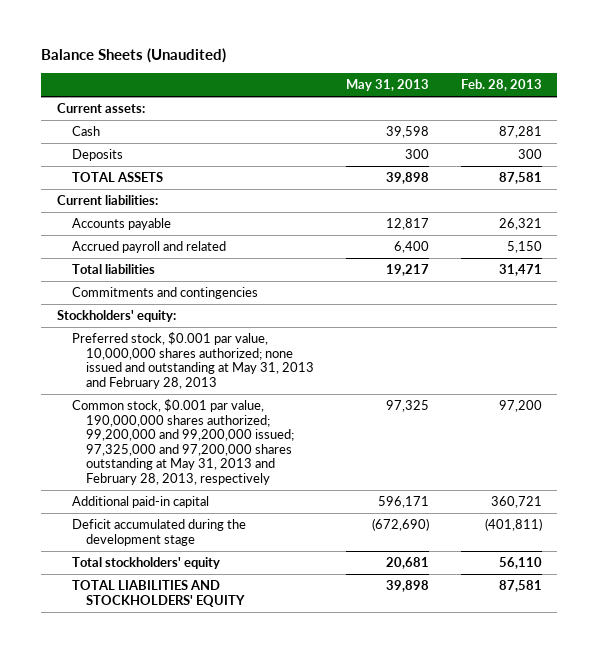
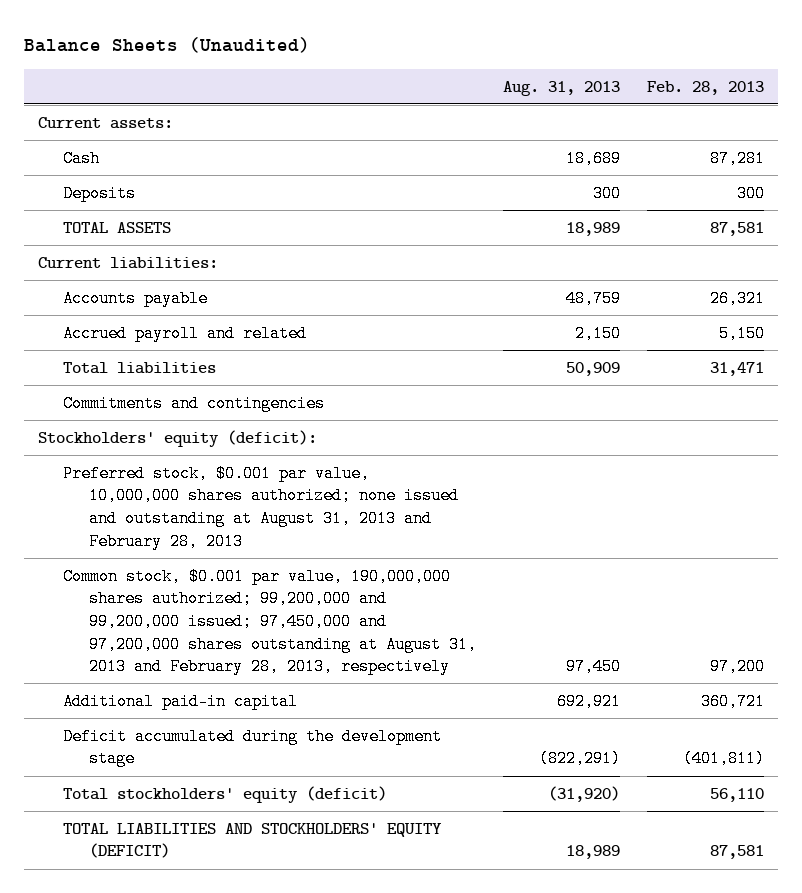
- | May 31, 2013 | Feb. 28, 2013
+ | Aug. 31, 2013 | Feb. 28, 2013
- Stockholders' equity:
- Preferred stock, $0.001 par value, 10,000,000 shares authorized; none issued and outstanding at May 31, 2013 and February 28, 2013
- Common stock, $0.001 par value, 190,000,000 shares authorized; 99,200,000 and 99,200,000 issued; 97,325,000 and 97,200,000 shares outstanding at May 31, 2013 and February 28, 2013, respectively | 97,325 | 97,200
+ Stockholders' equity (deficit):
+ Preferred stock, $0.001 par value, 10,000,000 shares authorized; none issued and outstanding at August 31, 2013 and February 28, 2013
+ Common stock, $0.001 par value, 190,000,000 shares authorized; 99,200,000 and 99,200,000 issued; 97,450,000 and 97,200,000 shares outstanding at August 31, 2013 and February 28, 2013, respectively | 97,450 | 97,200
- Total stockholders' equity | 20,681 | 56,110
- TOTAL LIABILITIES AND STOCKHOLDERS' EQUITY | 39,898 | 87,581
+ Total stockholders' equity (deficit) | (31,920) | 56,110
+ TOTAL LIABILITIES AND STOCKHOLDERS' EQUITY (DEFICIT) | 18,989 | 87,581

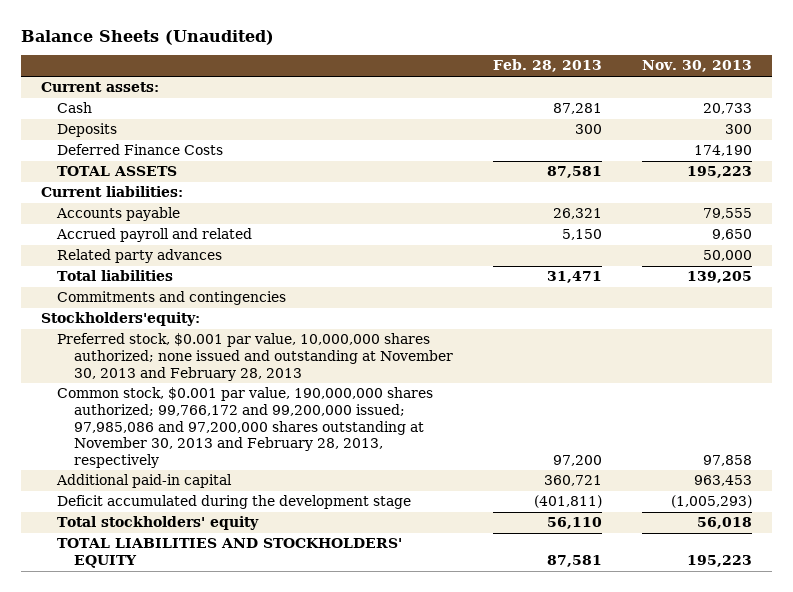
- | Aug. 31, 2013 | Feb. 28, 2013
+ | Feb. 28, 2013 | Nov. 30, 2013
+ Deferred Finance Costs | | 174,190
+ Related party advances | | 50,000
- Stockholders' equity (deficit):
- Preferred stock, $0.001 par value, 10,000,000 shares authorized; none issued and outstanding at August 31, 2013 and February 28, 2013
- Common stock, $0.001 par value, 190,000,000 shares authorized; 99,200,000 and 99,200,000 issued; 97,450,000 and 97,200,000 shares outstanding at August 31, 2013 and February 28, 2013, respectively | 97,450 | 97,200
+ Stockholders'equity:
+ Preferred stock, $0.001 par value, 10,000,000 shares authorized; none issued and outstanding at November 30, 2013 and February 28, 2013
+ Common stock, $0.001 par value, 190,000,000 shares authorized; 99,766,172 and 99,200,000 issued; 97,985,086 and 97,200,000 shares outstanding at November 30, 2013 and February 28, 2013, respectively | 97,200 | 97,858
- Total stockholders' equity (deficit) | (31,920) | 56,110
- TOTAL LIABILITIES AND STOCKHOLDERS' EQUITY (DEFICIT) | 18,989 | 87,581
+ Total stockholders' equity | 56,110 | 56,018
+ TOTAL LIABILITIES AND STOCKHOLDERS' EQUITY | 87,581 | 195,223

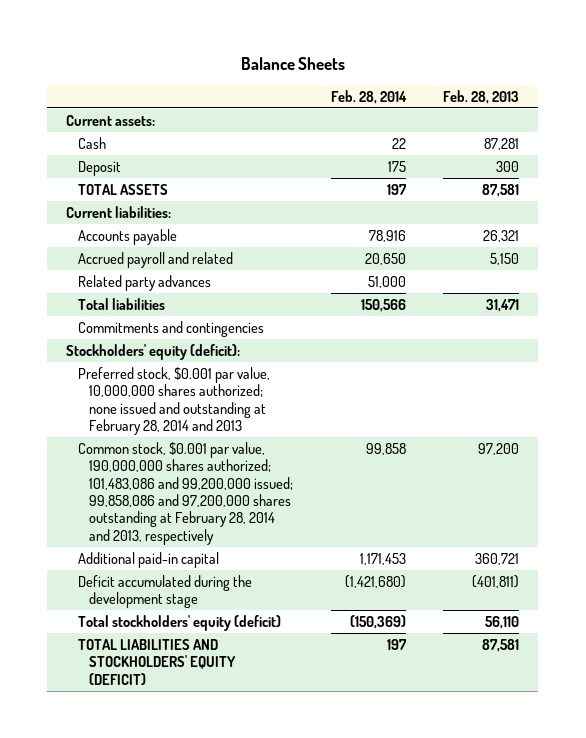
- Balance Sheets (Unaudited)
+ Balance Sheets
- | Feb. 28, 2013 | Nov. 30, 2013
+ | Feb. 28, 2014 | Feb. 28, 2013
- Deposits | 300 | 300
- Deferred Finance Costs | | 174,190
+ Deposit | 175 | 300
- Stockholders'equity:
- Preferred stock, $0.001 par value, 10,000,000 shares authorized; none issued and outstanding at November 30, 2013 and February 28, 2013
- Common stock, $0.001 par value, 190,000,000 shares authorized; 99,766,172 and 99,200,000 issued; 97,985,086 and 97,200,000 shares outstanding at November 30, 2013 and February 28, 2013, respectively | 97,200 | 97,858
+ Stockholders' equity (deficit):
+ Preferred stock, $0.001 par value, 10,000,000 shares authorized; none issued and outstanding at February 28, 2014 and 2013
+ Common stock, $0.001 par value, 190,000,000 shares authorized; 101,483,086 and 99,200,000 issued; 99,858,086 and 97,200,000 shares outstanding at February 28, 2014 and 2013, respectively | 99,858 | 97,200
- Total stockholders' equity | 56,110 | 56,018
- TOTAL LIABILITIES AND STOCKHOLDERS' EQUITY | 87,581 | 195,223
+ Total stockholders' equity (deficit) | (150,369) | 56,110
+ TOTAL LIABILITIES AND STOCKHOLDERS' EQUITY (DEFICIT) | 197 | 87,581

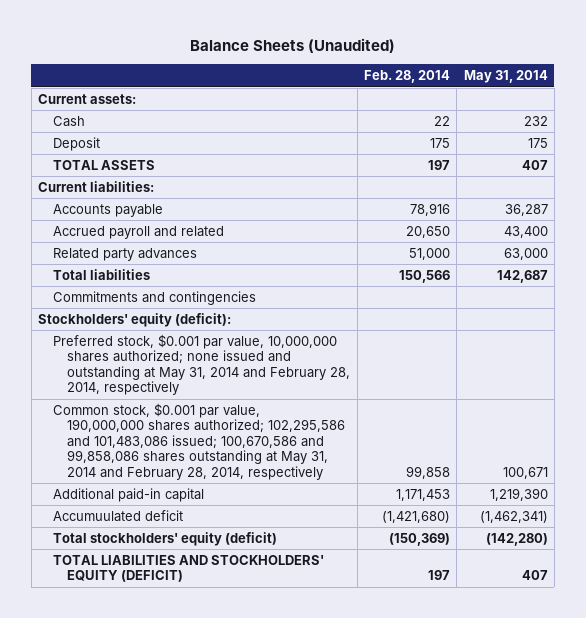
- Balance Sheets
+ Balance Sheets (Unaudited)
- | Feb. 28, 2014 | Feb. 28, 2013
+ | Feb. 28, 2014 | May 31, 2014
- Preferred stock, $0.001 par value, 10,000,000 shares authorized; none issued and outstanding at February 28, 2014 and 2013
- Common stock, $0.001 par value, 190,000,000 shares authorized; 101,483,086 and 99,200,000 issued; 99,858,086 and 97,200,000 shares outstanding at February 28, 2014 and 2013, respectively | 99,858 | 97,200
+ Preferred stock, $0.001 par value, 10,000,000 shares authorized; none issued and outstanding at May 31, 2014 and February 28, 2014, respectively
+ Common stock, $0.001 par value, 190,000,000 shares authorized; 102,295,586 and 101,483,086 issued; 100,670,586 and 99,858,086 shares outstanding at May 31, 2014 and February 28, 2014, respectively | 99,858 | 100,671
- Deficit accumulated during the development stage | (1,421,680) | (401,811)
+ Accumuulated deficit | (1,421,680) | (1,462,341)

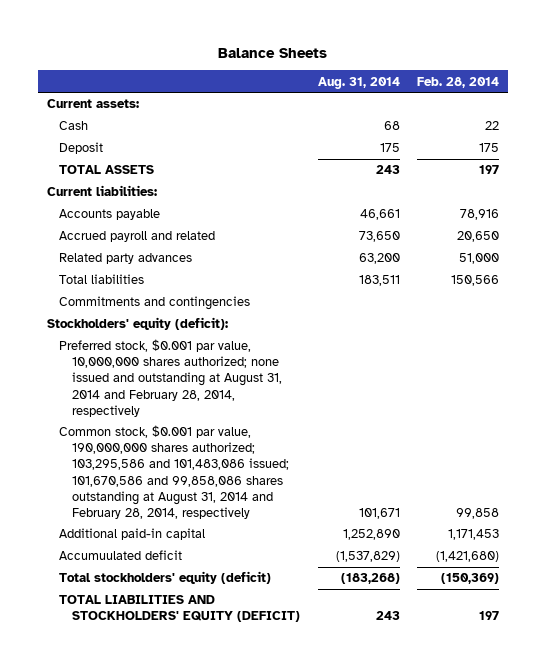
- Balance Sheets (Unaudited)
+ Balance Sheets
- | Feb. 28, 2014 | May 31, 2014
+ | Aug. 31, 2014 | Feb. 28, 2014
- Preferred stock, $0.001 par value, 10,000,000 shares authorized; none issued and outstanding at May 31, 2014 and February 28, 2014, respectively
- Common stock, $0.001 par value, 190,000,000 shares authorized; 102,295,586 and 101,483,086 issued; 100,670,586 and 99,858,086 shares outstanding at May 31, 2014 and February 28, 2014, respectively | 99,858 | 100,671
+ Preferred stock, $0.001 par value, 10,000,000 shares authorized; none issued and outstanding at August 31, 2014 and February 28, 2014, respectively
+ Common stock, $0.001 par value, 190,000,000 shares authorized; 103,295,586 and 101,483,086 issued; 101,670,586 and 99,858,086 shares outstanding at August 31, 2014 and February 28, 2014, respectively | 101,671 | 99,858

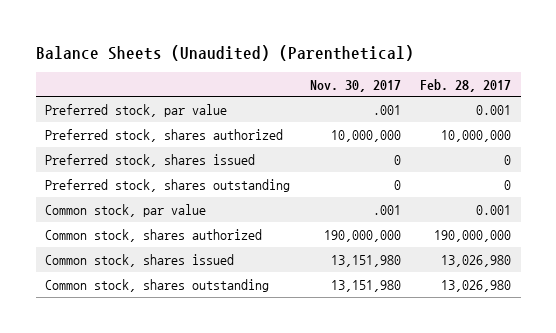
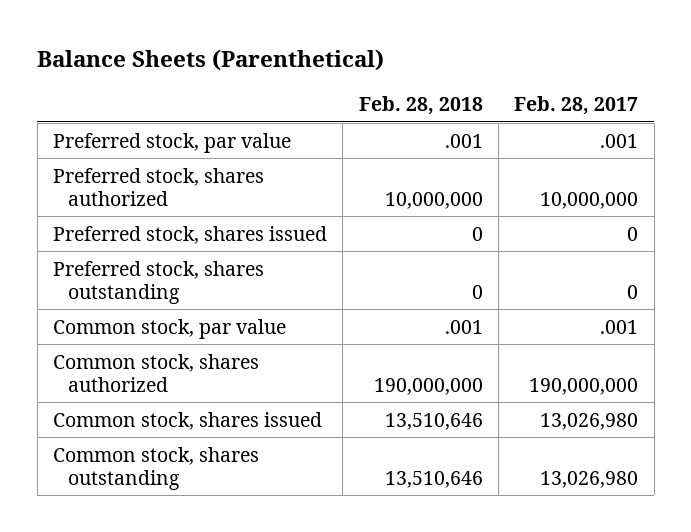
- Balance Sheets (Unaudited) (Parenthetical)
+ Balance Sheets (Parenthetical)
- | Nov. 30, 2017 | Feb. 28, 2017
+ | Feb. 28, 2018 | Feb. 28, 2017
- Preferred stock, par value | .001 | 0.001
+ Preferred stock, par value | .001 | .001
- Common stock, par value | .001 | 0.001
+ Common stock, par value | .001 | .001

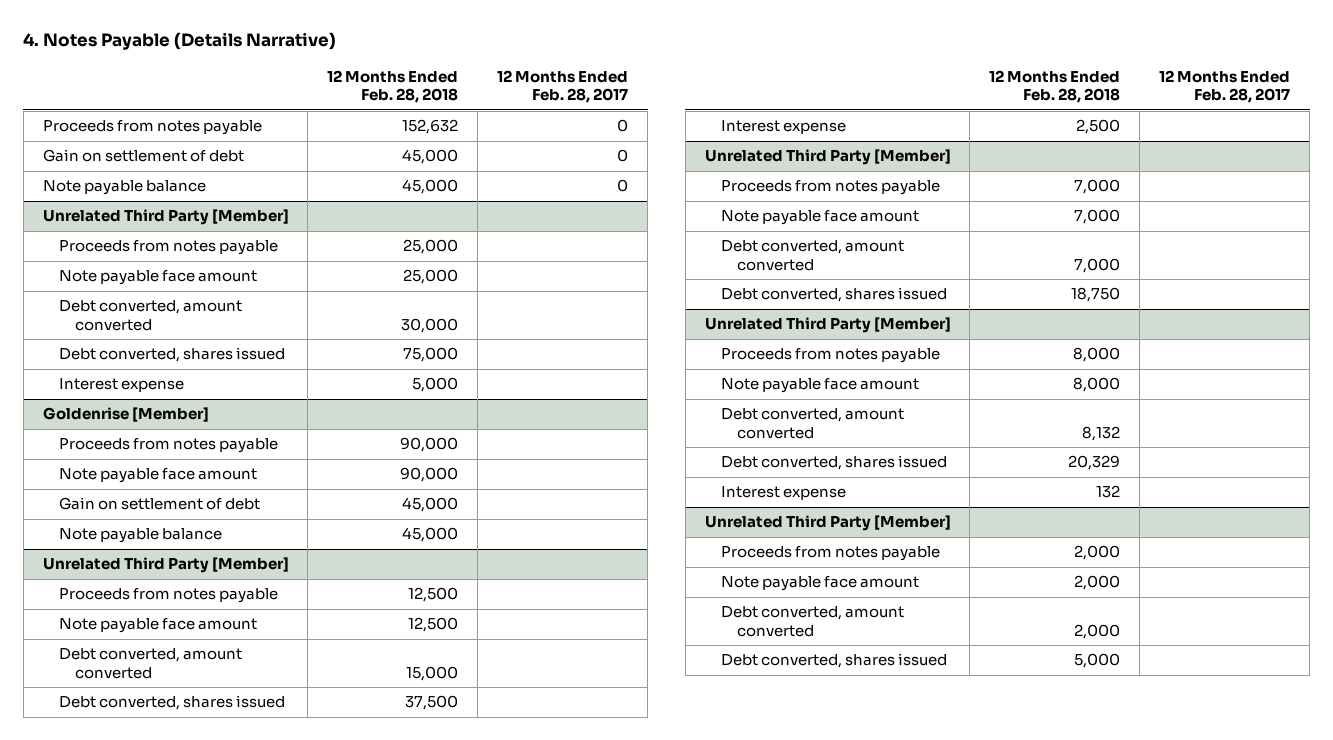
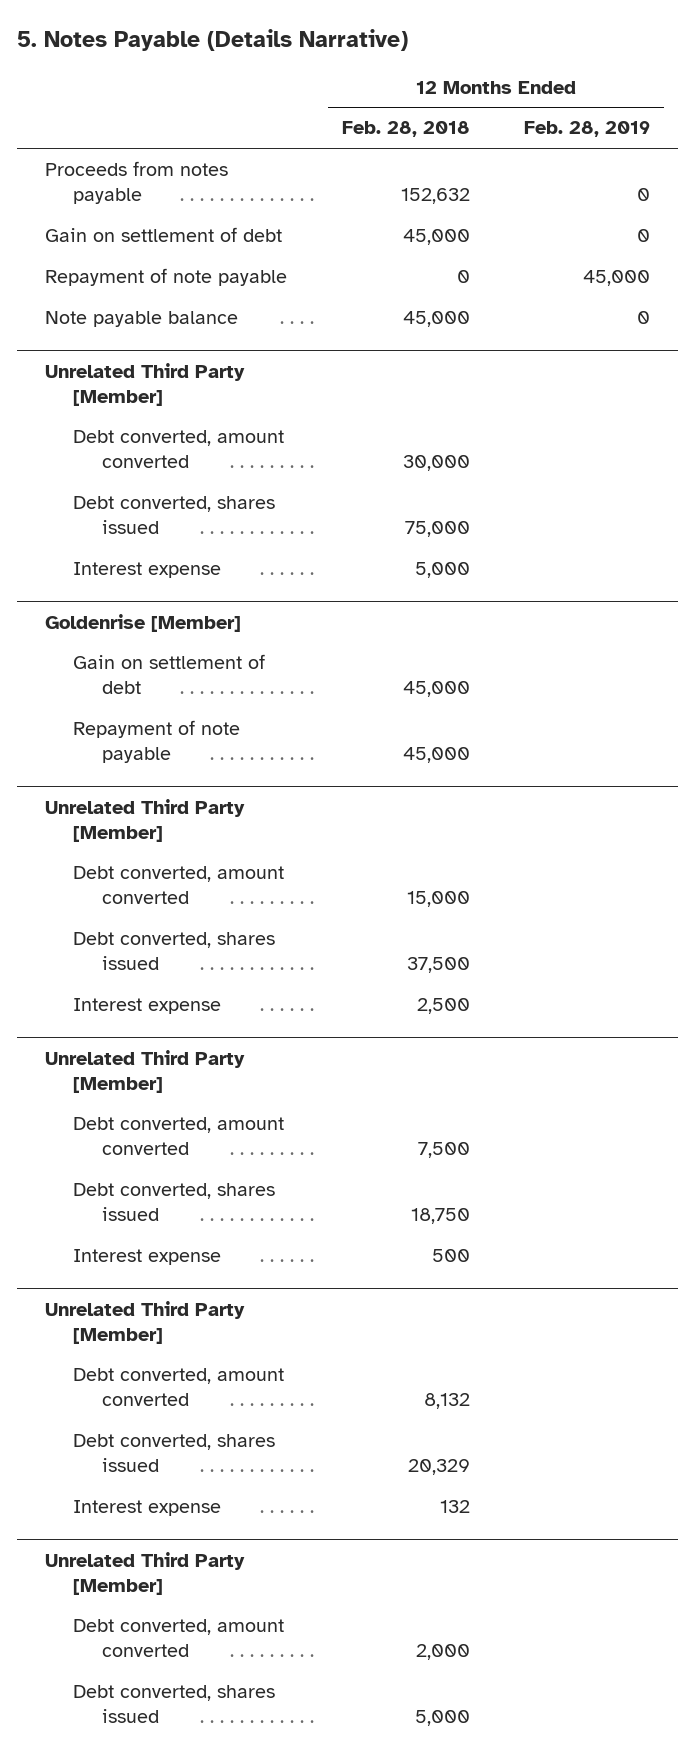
- 4. Notes Payable (Details Narrative)
+ 5. Notes Payable (Details Narrative)
- | 12 Months Ended Feb. 28, 2018 | 12 Months Ended Feb. 28, 2017
+ | 12 Months Ended Feb. 28, 2018 | 12 Months Ended Feb. 28, 2019
+ Repayment of note payable | 0 | 45,000
@ Unrelated Third Party [Member]
- Proceeds from notes payable | 25,000 |
- Note payable face amount | 25,000 |
@ Goldenrise [Member]
- Proceeds from notes payable | 90,000 |
- Note payable face amount | 90,000 |
- Note payable balance | 45,000 |
+ Repayment of note payable | 45,000 |
@ Unrelated Third Party [Member]
- Proceeds from notes payable | 12,500 |
- Note payable face amount | 12,500 |
- Proceeds from notes payable | 7,000 |
- Note payable face amount | 7,000 |
- Debt converted, amount converted | 7,000 |
+ Debt converted, amount converted | 7,500 |
+ Interest expense | 500 |
- Proceeds from notes payable | 8,000 |
- Note payable face amount | 8,000 |
- Proceeds from notes payable | 2,000 |
- Note payable face amount | 2,000 |

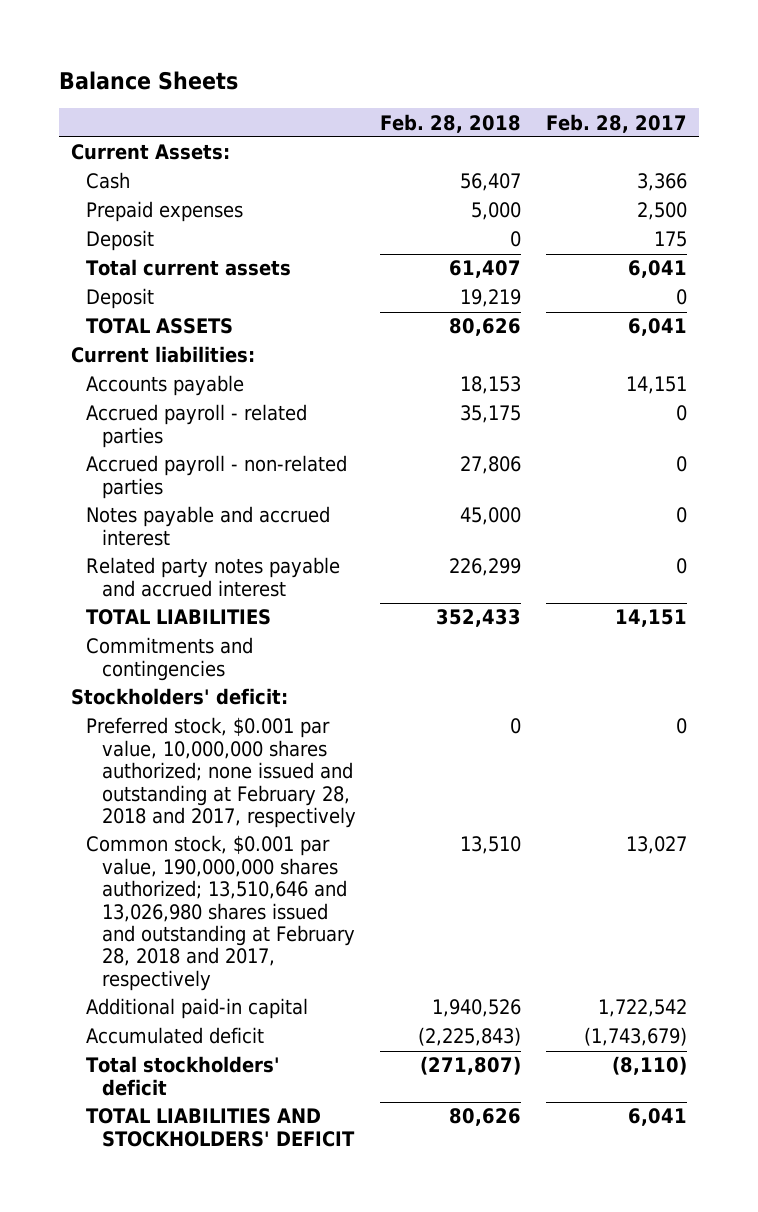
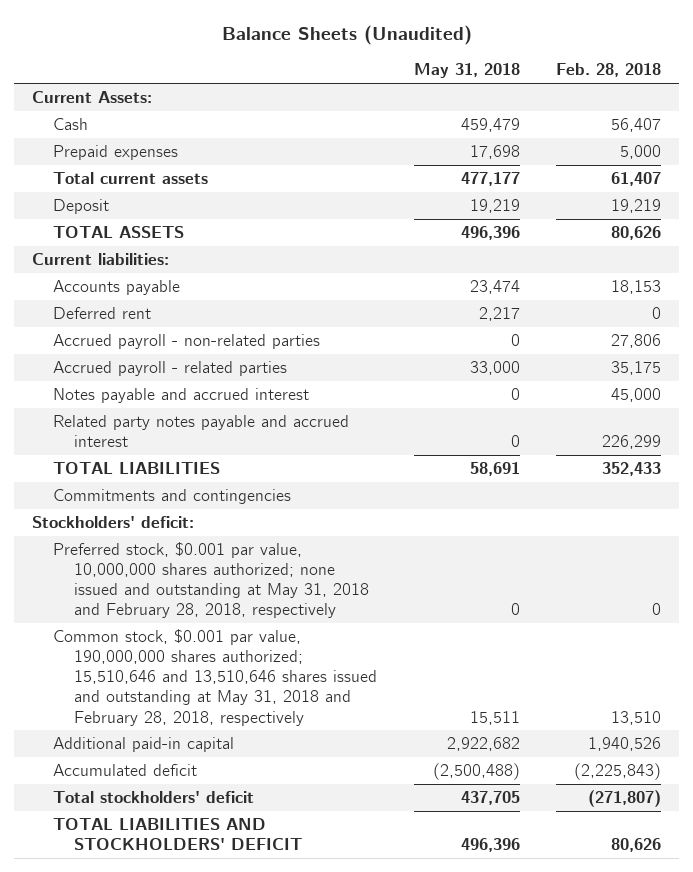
- Balance Sheets
+ Balance Sheets (Unaudited)
- | Feb. 28, 2018 | Feb. 28, 2017
+ | May 31, 2018 | Feb. 28, 2018
- Deposit | 0 | 175
+ Deferred rent | 2,217 | 0
moved down: Accrued payroll - related parties | 33,000 | 35,175
- Preferred stock, $0.001 par value, 10,000,000 shares authorized; none issued and outstanding at February 28, 2018 and 2017, respectively | 0 | 0
- Common stock, $0.001 par value, 190,000,000 shares authorized; 13,510,646 and 13,026,980 shares issued and outstanding at February 28, 2018 and 2017, respectively | 13,510 | 13,027
+ Preferred stock, $0.001 par value, 10,000,000 shares authorized; none issued and outstanding at May 31, 2018 and February 28, 2018, respectively | 0 | 0
+ Common stock, $0.001 par value, 190,000,000 shares authorized; 15,510,646 and 13,510,646 shares issued and outstanding at May 31, 2018 and February 28, 2018, respectively | 15,511 | 13,510

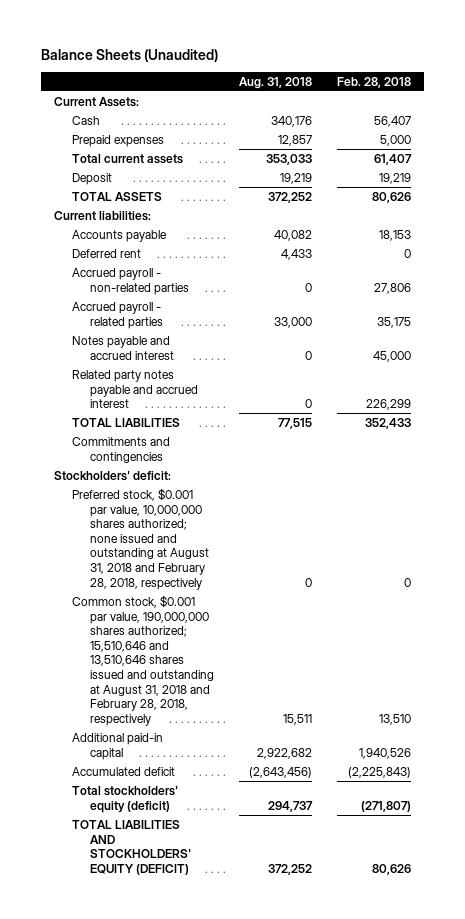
- | May 31, 2018 | Feb. 28, 2018
+ | Aug. 31, 2018 | Feb. 28, 2018
- Preferred stock, $0.001 par value, 10,000,000 shares authorized; none issued and outstanding at May 31, 2018 and February 28, 2018, respectively | 0 | 0
- Common stock, $0.001 par value, 190,000,000 shares authorized; 15,510,646 and 13,510,646 shares issued and outstanding at May 31, 2018 and February 28, 2018, respectively | 15,511 | 13,510
+ Preferred stock, $0.001 par value, 10,000,000 shares authorized; none issued and outstanding at August 31, 2018 and February 28, 2018, respectively | 0 | 0
+ Common stock, $0.001 par value, 190,000,000 shares authorized; 15,510,646 and 13,510,646 shares issued and outstanding at August 31, 2018 and February 28, 2018, respectively | 15,511 | 13,510
- Total stockholders' deficit | 437,705 | (271,807)
- TOTAL LIABILITIES AND STOCKHOLDERS' DEFICIT | 496,396 | 80,626
+ Total stockholders' equity (deficit) | 294,737 | (271,807)
+ TOTAL LIABILITIES AND STOCKHOLDERS' EQUITY (DEFICIT) | 372,252 | 80,626

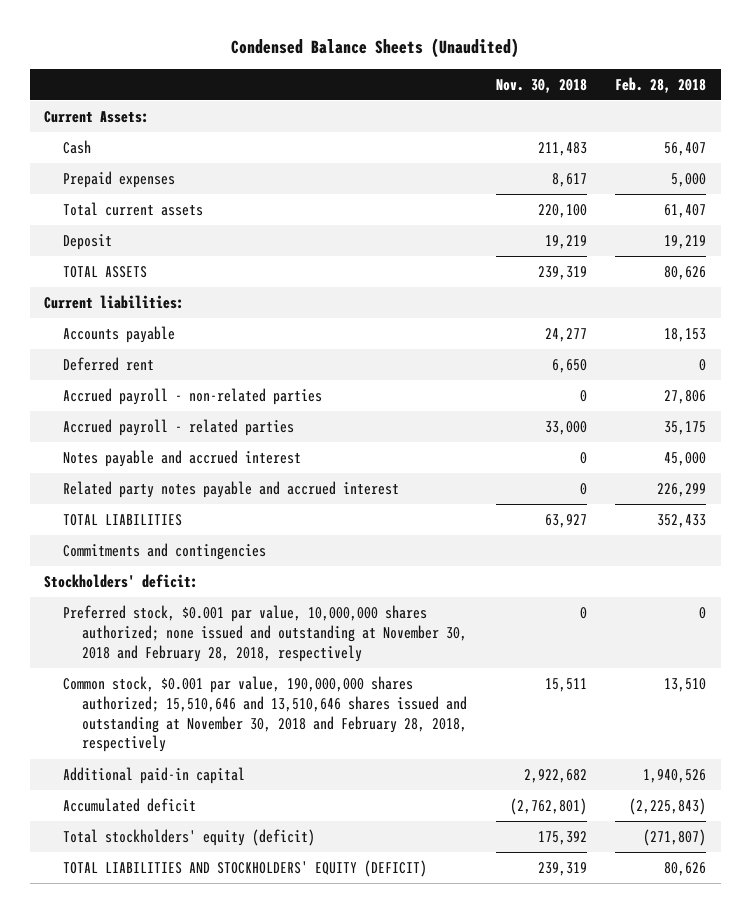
- Balance Sheets (Unaudited)
+ Condensed Balance Sheets (Unaudited)
- | Aug. 31, 2018 | Feb. 28, 2018
+ | Nov. 30, 2018 | Feb. 28, 2018
- Preferred stock, $0.001 par value, 10,000,000 shares authorized; none issued and outstanding at August 31, 2018 and February 28, 2018, respectively | 0 | 0
- Common stock, $0.001 par value, 190,000,000 shares authorized; 15,510,646 and 13,510,646 shares issued and outstanding at August 31, 2018 and February 28, 2018, respectively | 15,511 | 13,510
+ Preferred stock, $0.001 par value, 10,000,000 shares authorized; none issued and outstanding at November 30, 2018 and February 28, 2018, respectively | 0 | 0
+ Common stock, $0.001 par value, 190,000,000 shares authorized; 15,510,646 and 13,510,646 shares issued and outstanding at November 30, 2018 and February 28, 2018, respectively | 15,511 | 13,510

